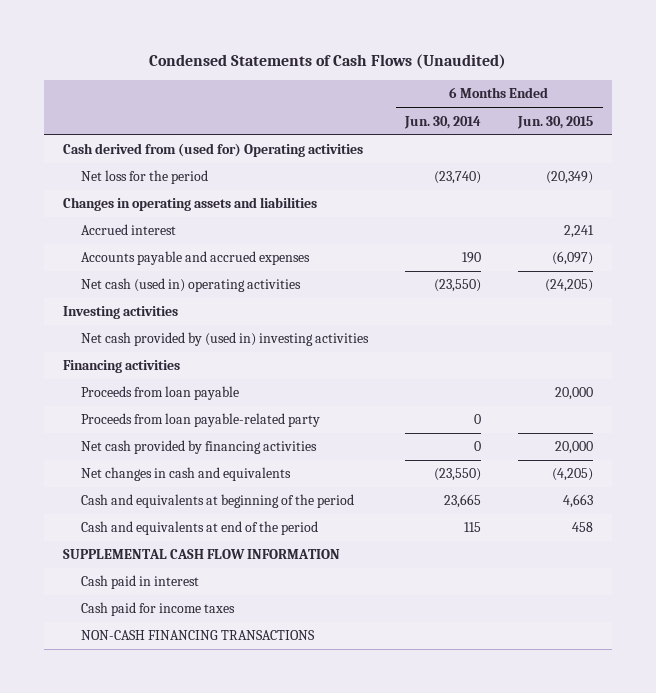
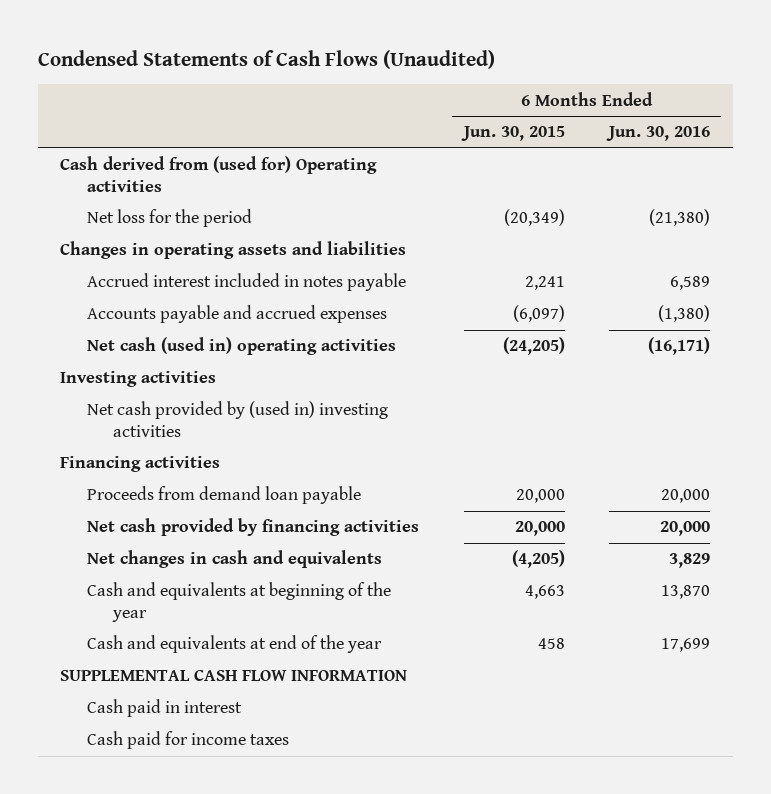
- | 6 Months Ended Jun. 30, 2014 | 6 Months Ended Jun. 30, 2015
+ | 6 Months Ended Jun. 30, 2015 | 6 Months Ended Jun. 30, 2016
- Accrued interest | | 2,241
+ Accrued interest included in notes payable | 2,241 | 6,589
- Proceeds from loan payable | | 20,000
- Proceeds from loan payable-related party | 0 |
+ Proceeds from demand loan payable | 20,000 | 20,000
- Cash and equivalents at beginning of the period | 23,665 | 4,663
- Cash and equivalents at end of the period | 115 | 458
+ Cash and equivalents at beginning of the year | 4,663 | 13,870
+ Cash and equivalents at end of the year | 458 | 17,699
- NON-CASH FINANCING TRANSACTIONS

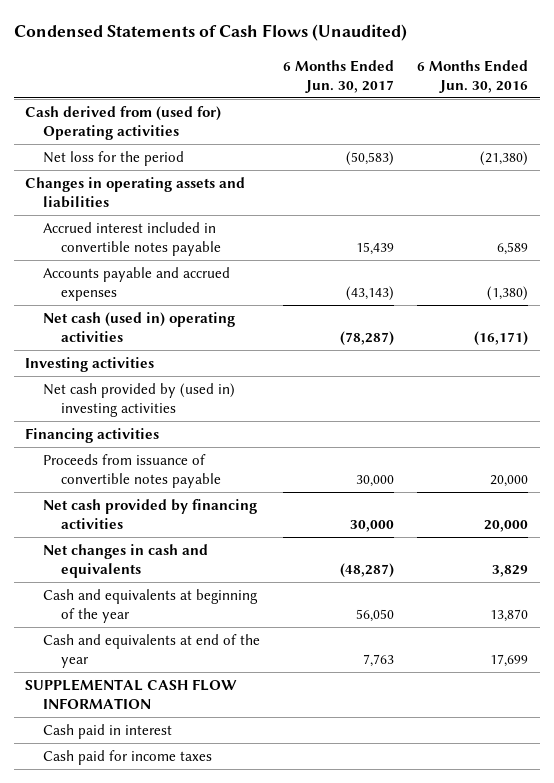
- | 6 Months Ended Jun. 30, 2015 | 6 Months Ended Jun. 30, 2016
+ | 6 Months Ended Jun. 30, 2017 | 6 Months Ended Jun. 30, 2016
- Accrued interest included in notes payable | 2,241 | 6,589
+ Accrued interest included in convertible notes payable | 15,439 | 6,589
- Proceeds from demand loan payable | 20,000 | 20,000
+ Proceeds from issuance of convertible notes payable | 30,000 | 20,000

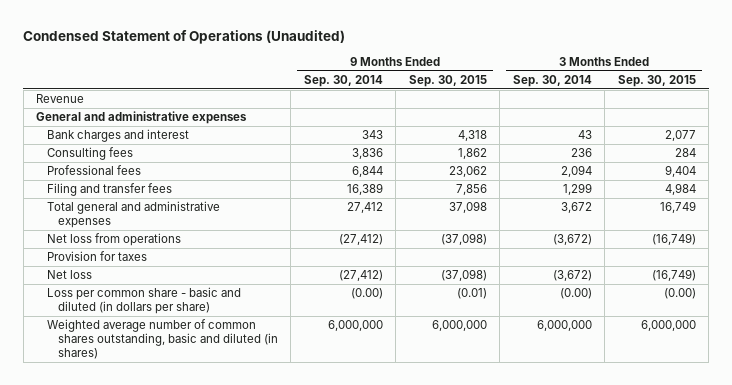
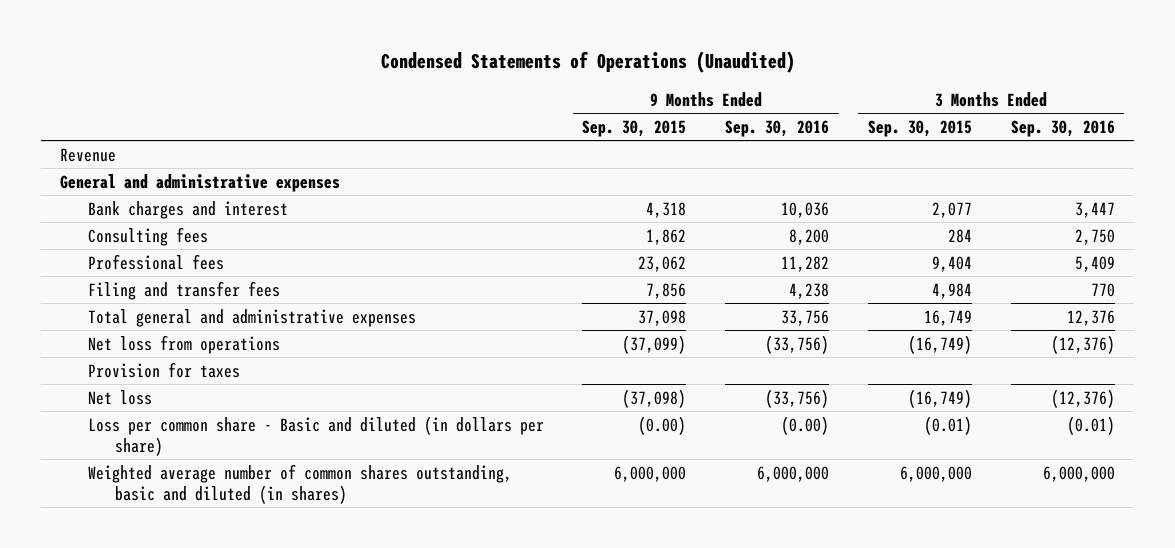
- Condensed Statement of Operations (Unaudited)
+ Condensed Statements of Operations (Unaudited)
- | 9 Months Ended Sep. 30, 2014 | 9 Months Ended Sep. 30, 2015 | 3 Months Ended Sep. 30, 2014 | 3 Months Ended Sep. 30, 2015
+ | 9 Months Ended Sep. 30, 2015 | 9 Months Ended Sep. 30, 2016 | 3 Months Ended Sep. 30, 2015 | 3 Months Ended Sep. 30, 2016
- Net loss from operations | (27,412) | (37,098) | (3,672) | (16,749)
+ Net loss from operations | (37,099) | (33,756) | (16,749) | (12,376)
- Loss per common share - basic and diluted (in dollars per share) | (0.00) | (0.01) | (0.00) | (0.00)
+ Loss per common share - Basic and diluted (in dollars per share) | (0.00) | (0.00) | (0.01) | (0.01)

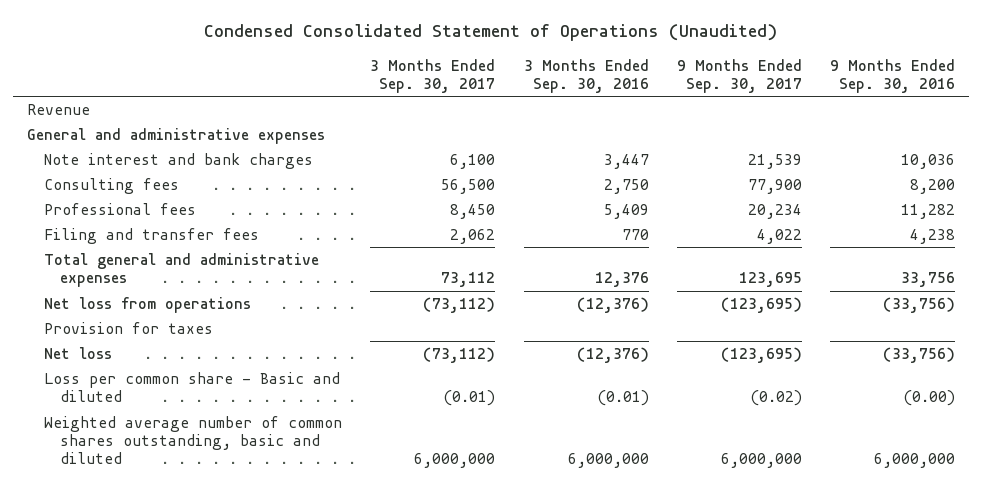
- Condensed Statements of Operations (Unaudited)
+ Condensed Consolidated Statement of Operations (Unaudited)
- | 9 Months Ended Sep. 30, 2015 | 9 Months Ended Sep. 30, 2016 | 3 Months Ended Sep. 30, 2015 | 3 Months Ended Sep. 30, 2016
+ | 3 Months Ended Sep. 30, 2017 | 3 Months Ended Sep. 30, 2016 | 9 Months Ended Sep. 30, 2017 | 9 Months Ended Sep. 30, 2016
- Bank charges and interest | 4,318 | 10,036 | 2,077 | 3,447
+ Note interest and bank charges | 6,100 | 3,447 | 21,539 | 10,036
- Loss per common share - Basic and diluted (in dollars per share) | (0.00) | (0.00) | (0.01) | (0.01)
- Weighted average number of common shares outstanding, basic and diluted (in shares) | 6,000,000 | 6,000,000 | 6,000,000 | 6,000,000
+ Loss per common share - Basic and diluted | (0.01) | (0.01) | (0.02) | (0.00)
+ Weighted average number of common shares outstanding, basic and diluted | 6,000,000 | 6,000,000 | 6,000,000 | 6,000,000

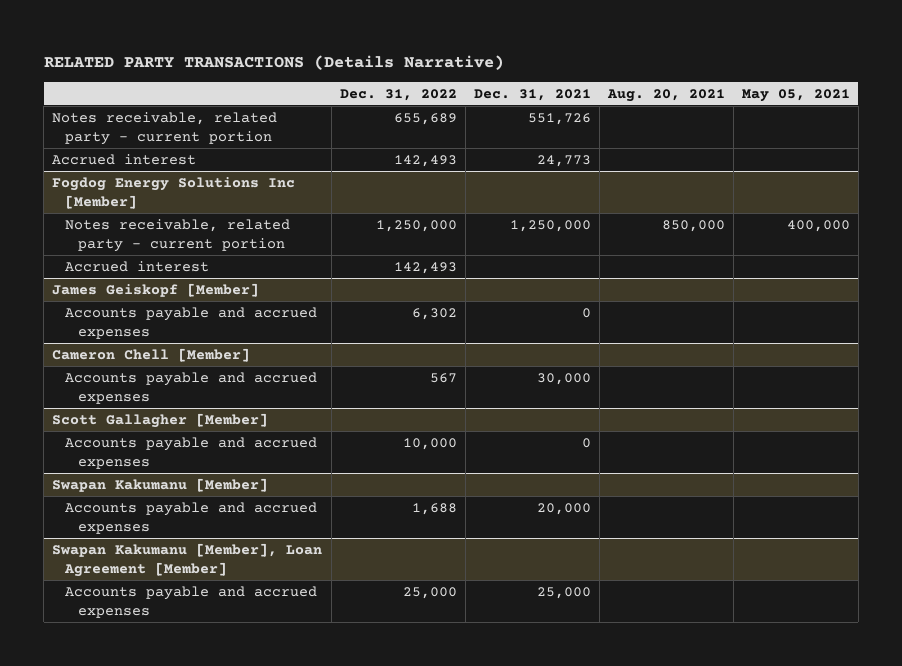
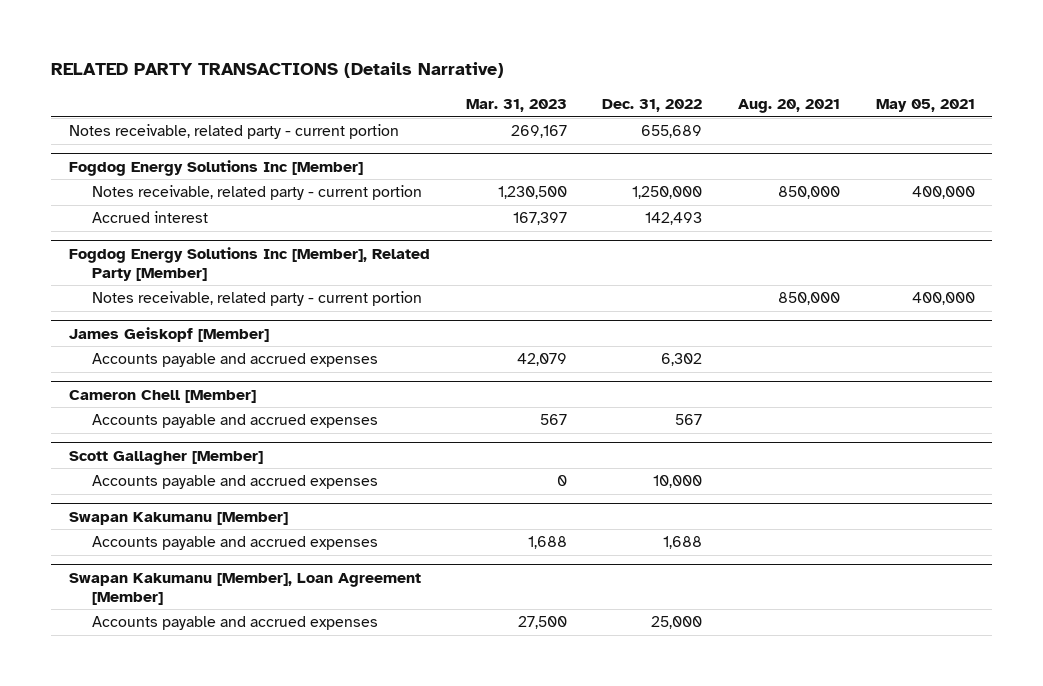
- | Dec. 31, 2022 | Dec. 31, 2021 | Aug. 20, 2021 | May 05, 2021
+ | Mar. 31, 2023 | Dec. 31, 2022 | Aug. 20, 2021 | May 05, 2021
- Accrued interest | 142,493 | 24,773 | |
+ Fogdog Energy Solutions Inc [Member], Related Party [Member]
+ Notes receivable, related party - current portion | | | 850,000 | 400,000

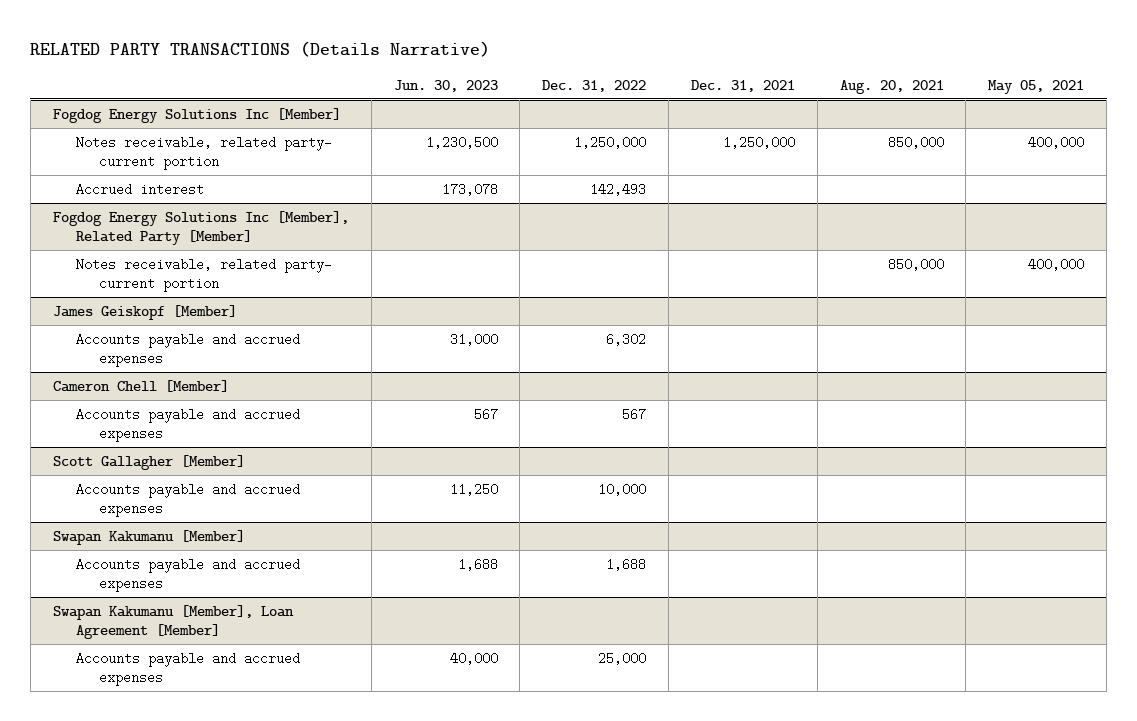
- | Mar. 31, 2023 | Dec. 31, 2022 | Aug. 20, 2021 | May 05, 2021
+ | Jun. 30, 2023 | Dec. 31, 2022 | Dec. 31, 2021 | Aug. 20, 2021 | May 05, 2021
- Notes receivable, related party - current portion | 269,167 | 655,689 | |
@ Fogdog Energy Solutions Inc [Member]
- Notes receivable, related party - current portion | 1,230,500 | 1,250,000 | 850,000 | 400,000
+ Notes receivable, related party- current portion | 1,230,500 | 1,250,000 | 1,250,000 | 850,000 | 400,000
@ Fogdog Energy Solutions Inc [Member], Related Party [Member]
- Notes receivable, related party - current portion | | | 850,000 | 400,000
+ Notes receivable, related party- current portion | | | | 850,000 | 400,000

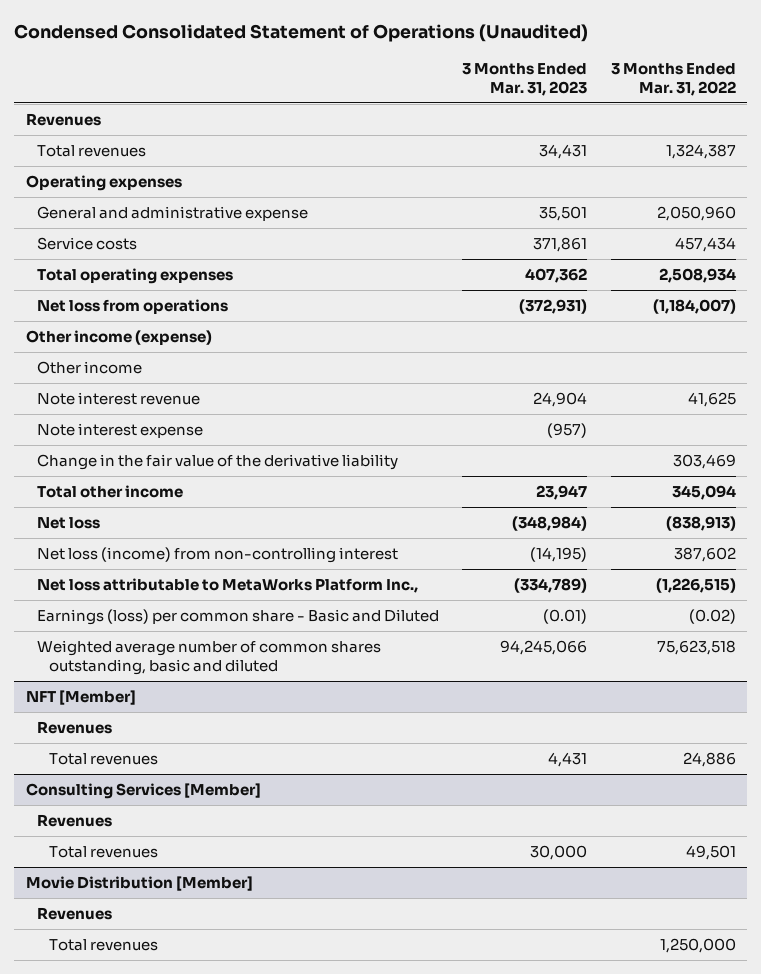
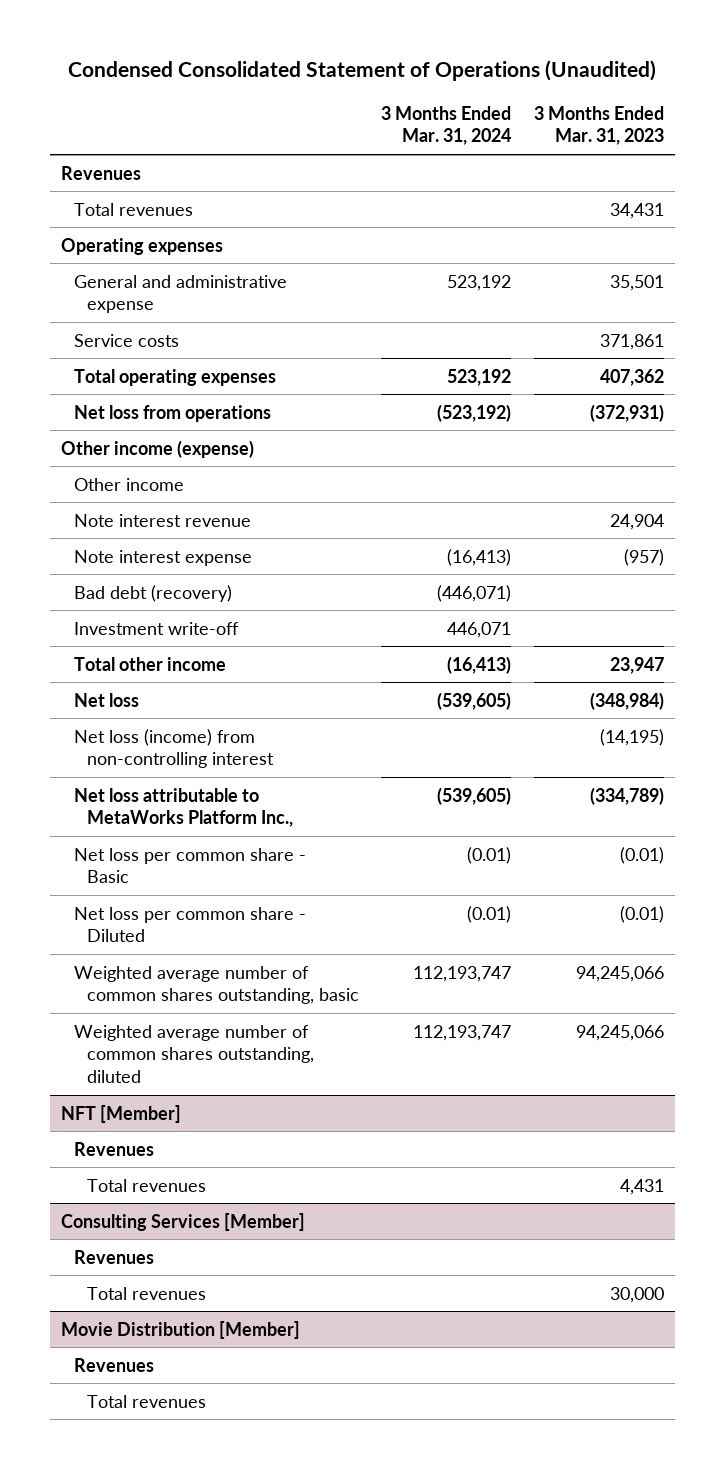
- | 3 Months Ended Mar. 31, 2023 | 3 Months Ended Mar. 31, 2022
+ | 3 Months Ended Mar. 31, 2024 | 3 Months Ended Mar. 31, 2023
- Change in the fair value of the derivative liability | | 303,469
+ Bad debt (recovery) | (446,071) |
+ Investment write-off | 446,071 |
- Earnings (loss) per common share - Basic and Diluted | (0.01) | (0.02)
- Weighted average number of common shares outstanding, basic and diluted | 94,245,066 | 75,623,518
+ Net loss per common share - Basic | (0.01) | (0.01)
+ Net loss per common share - Diluted | (0.01) | (0.01)
+ Weighted average number of common shares outstanding, basic | 112,193,747 | 94,245,066
+ Weighted average number of common shares outstanding, diluted | 112,193,747 | 94,245,066

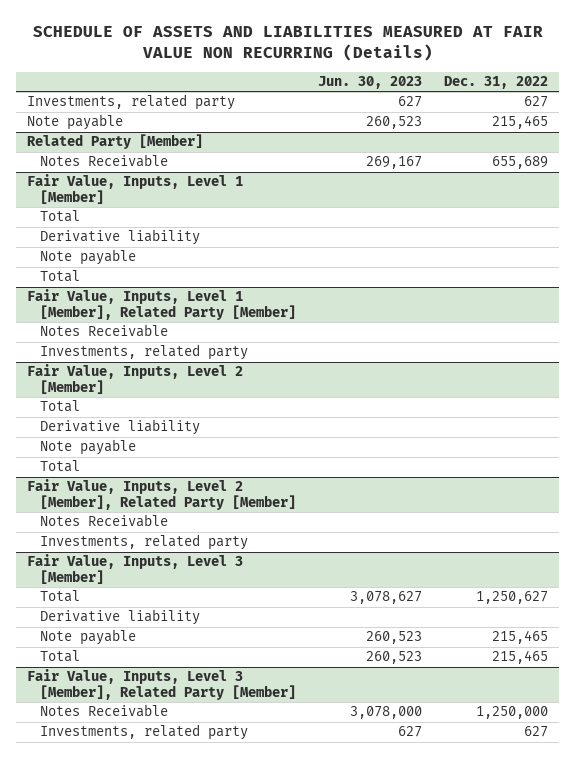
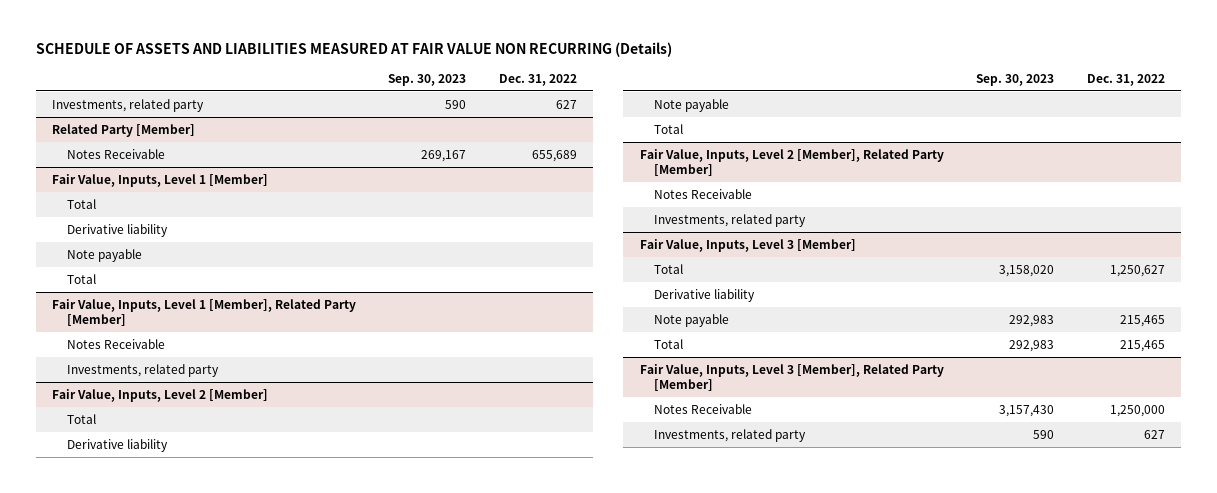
- | Jun. 30, 2023 | Dec. 31, 2022
+ | Sep. 30, 2023 | Dec. 31, 2022
- Note payable | 260,523 | 215,465

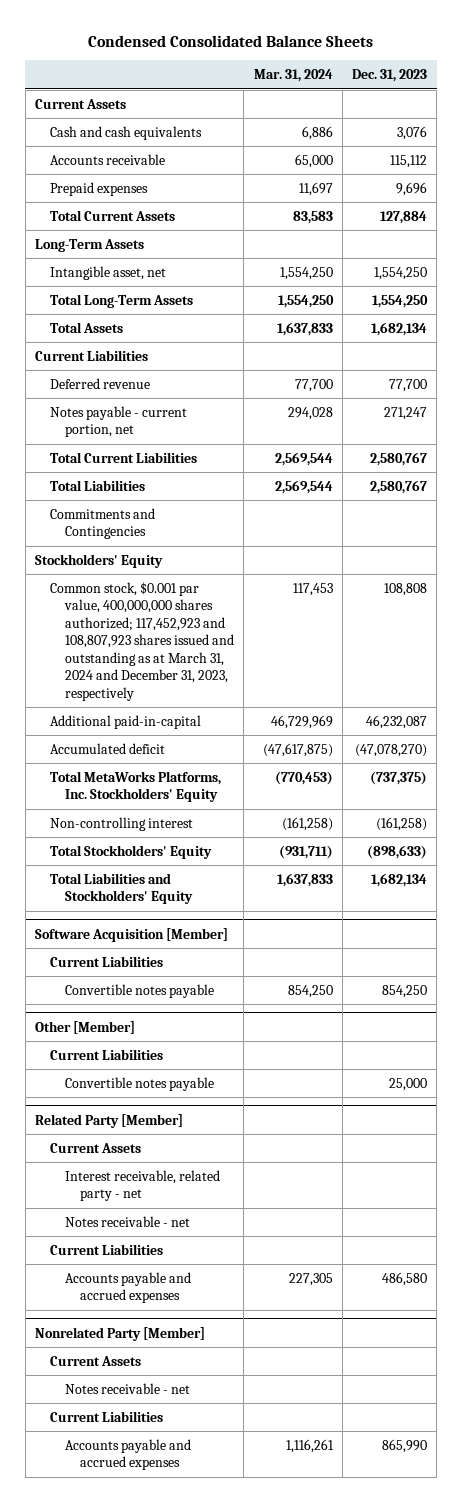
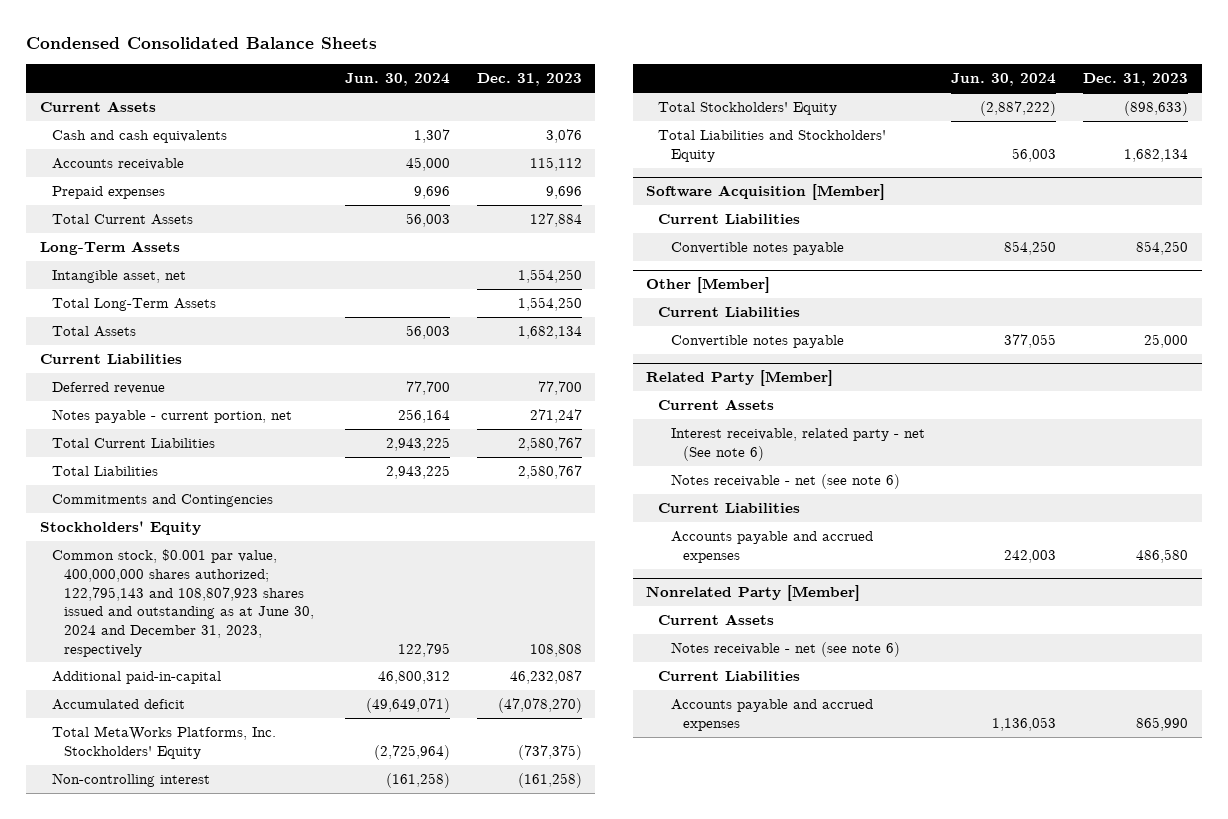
- | Mar. 31, 2024 | Dec. 31, 2023
+ | Jun. 30, 2024 | Dec. 31, 2023
- Common stock, $0.001 par value, 400,000,000 shares authorized; 117,452,923 and 108,807,923 shares issued and outstanding as at March 31, 2024 and December 31, 2023, respectively | 117,453 | 108,808
+ Common stock, $0.001 par value, 400,000,000 shares authorized; 122,795,143 and 108,807,923 shares issued and outstanding as at June 30, 2024 and December 31, 2023, respectively | 122,795 | 108,808
@ Related Party [Member]
- Interest receivable, related party - net
- Notes receivable - net
+ Interest receivable, related party - net (See note 6)
+ Notes receivable - net (see note 6)
@ Nonrelated Party [Member]
- Notes receivable - net
+ Notes receivable - net (see note 6)

